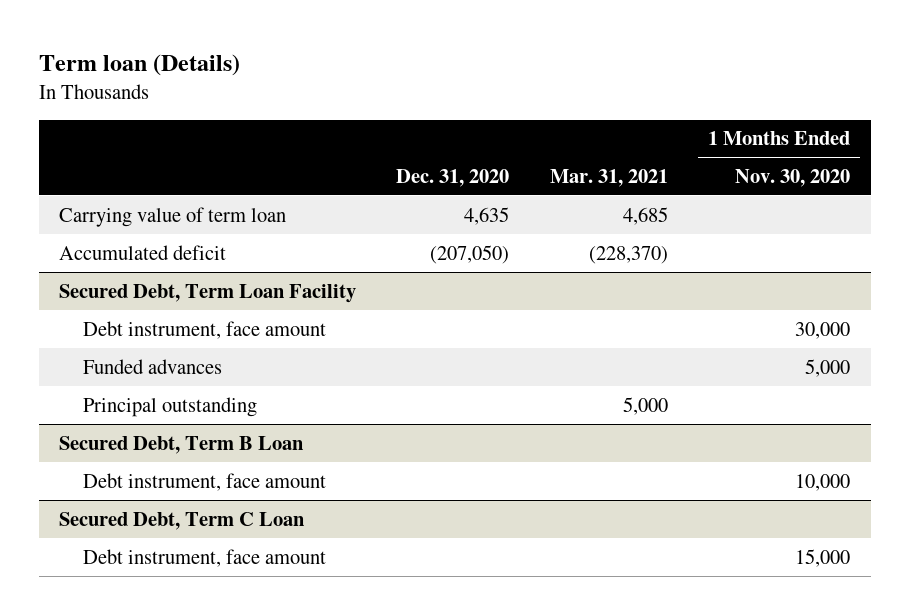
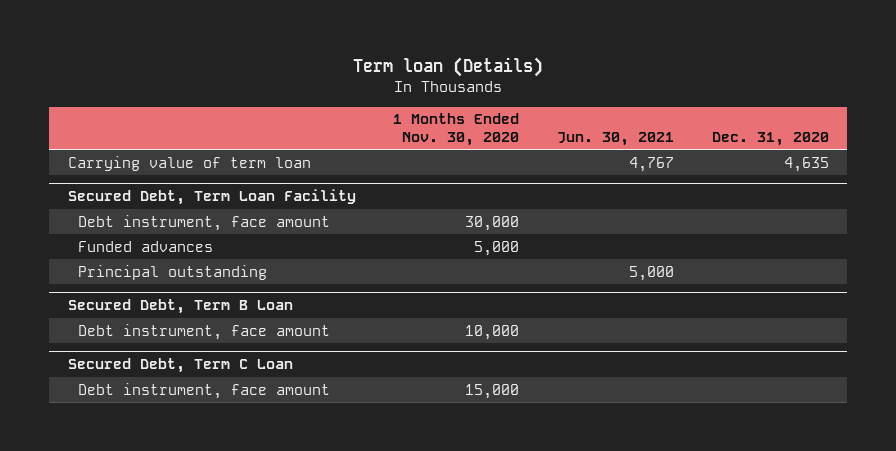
- | Dec. 31, 2020 | Mar. 31, 2021 | 1 Months Ended Nov. 30, 2020
+ | 1 Months Ended Nov. 30, 2020 | Jun. 30, 2021 | Dec. 31, 2020
- Accumulated deficit | (207,050) | (228,370) |

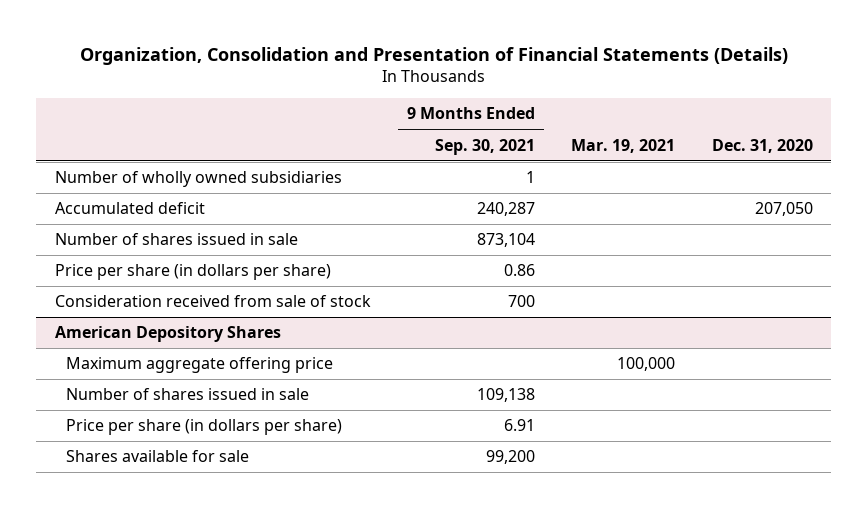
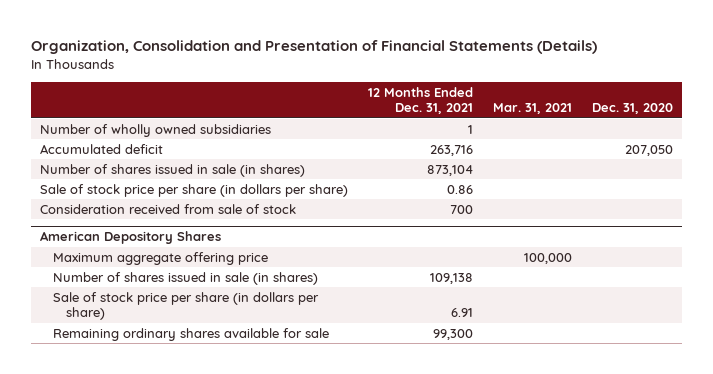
- | 9 Months Ended Sep. 30, 2021 | Mar. 19, 2021 | Dec. 31, 2020
+ | 12 Months Ended Dec. 31, 2021 | Mar. 31, 2021 | Dec. 31, 2020
- Number of shares issued in sale | 873,104 | |
- Price per share (in dollars per share) | 0.86 | |
+ Number of shares issued in sale (in shares) | 873,104 | |
+ Sale of stock price per share (in dollars per share) | 0.86 | |
@ American Depository Shares
- Number of shares issued in sale | 109,138 | |
- Price per share (in dollars per share) | 6.91 | |
- Shares available for sale | 99,200 | |
+ Number of shares issued in sale (in shares) | 109,138 | |
+ Sale of stock price per share (in dollars per share) | 6.91 | |
+ Remaining ordinary shares available for sale | 99,300 | |

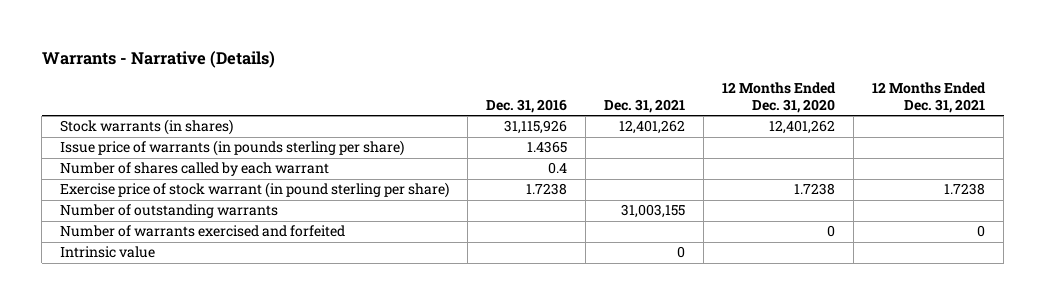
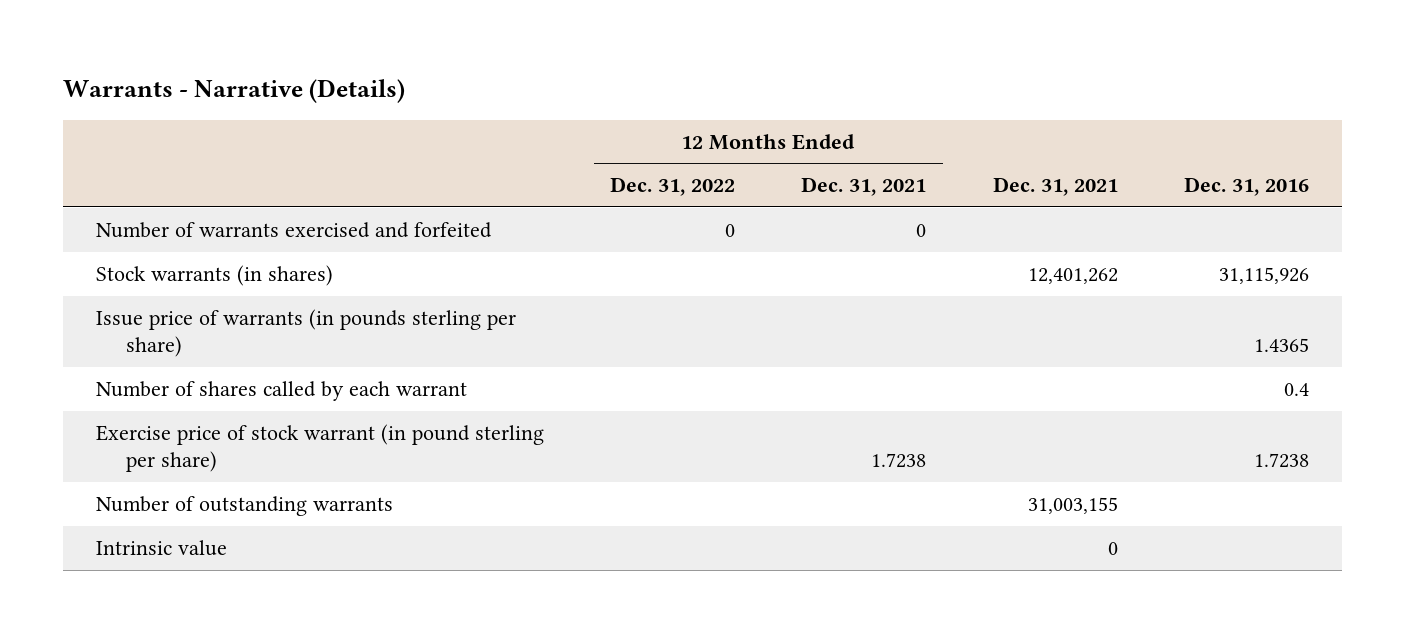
- | Dec. 31, 2016 | Dec. 31, 2021 | 12 Months Ended Dec. 31, 2020 | 12 Months Ended Dec. 31, 2021
+ | 12 Months Ended Dec. 31, 2022 | 12 Months Ended Dec. 31, 2021 | Dec. 31, 2021 | Dec. 31, 2016
moved up: Number of warrants exercised and forfeited | 0 | 0 | |

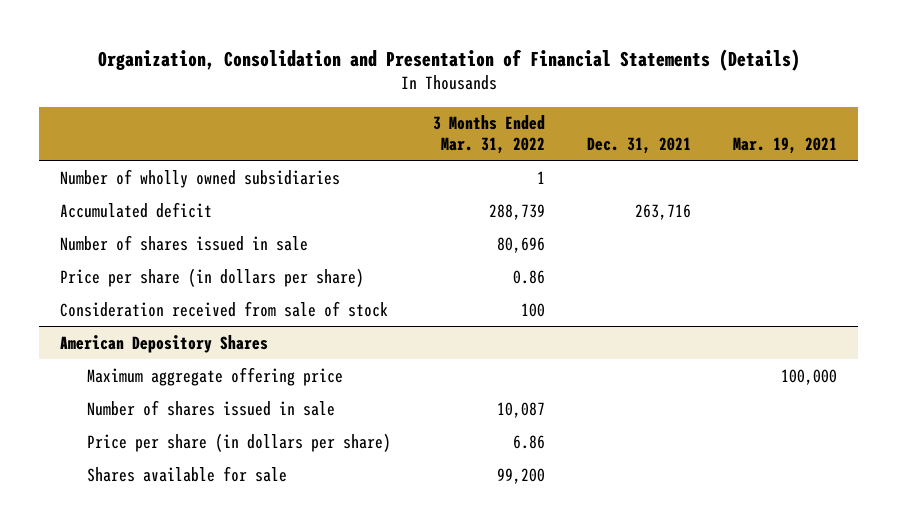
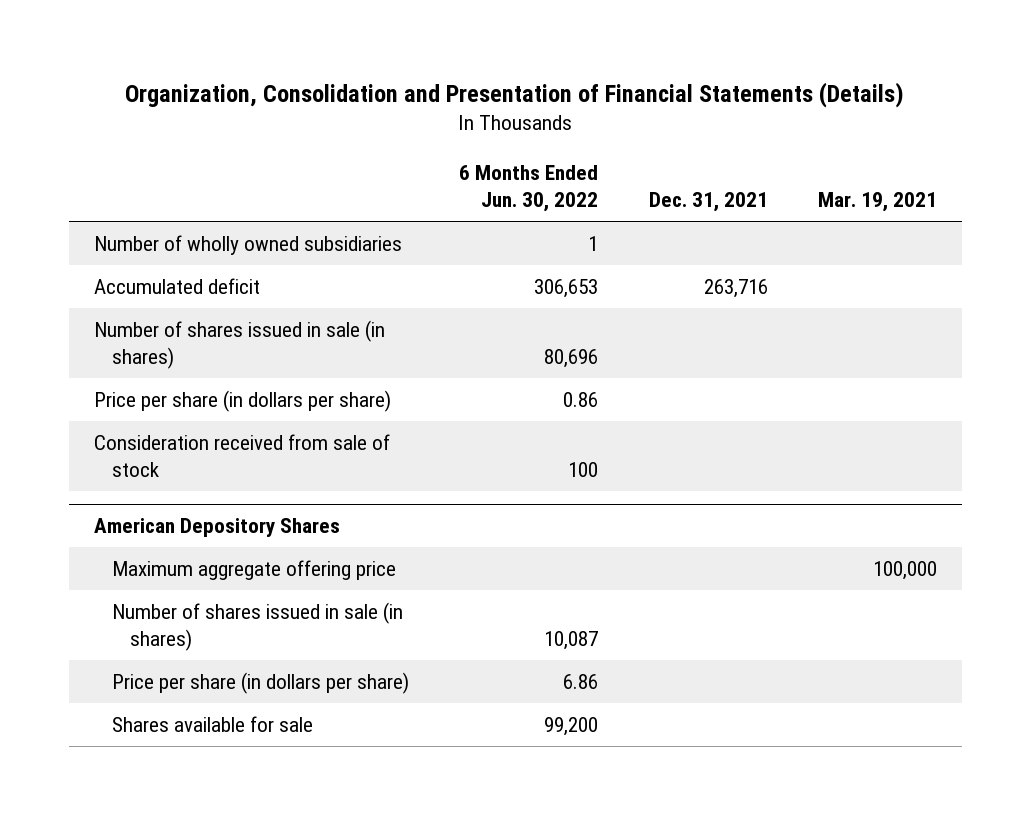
- | 3 Months Ended Mar. 31, 2022 | Dec. 31, 2021 | Mar. 19, 2021
+ | 6 Months Ended Jun. 30, 2022 | Dec. 31, 2021 | Mar. 19, 2021
- Number of shares issued in sale | 80,696 | |
+ Number of shares issued in sale (in shares) | 80,696 | |
@ American Depository Shares
- Number of shares issued in sale | 10,087 | |
+ Number of shares issued in sale (in shares) | 10,087 | |

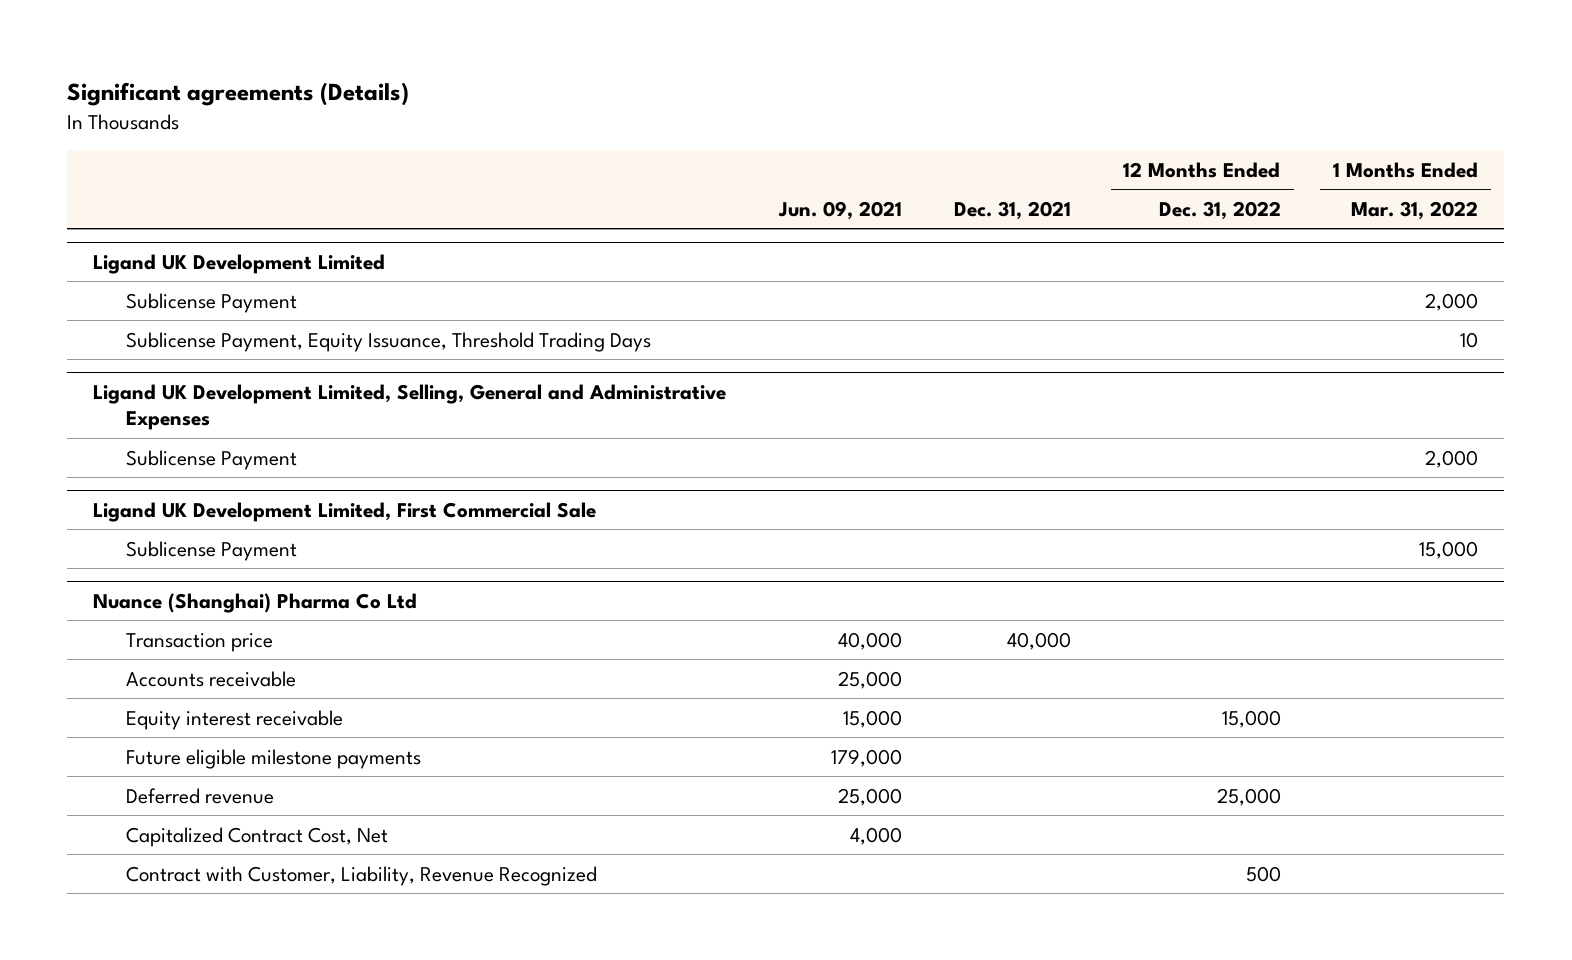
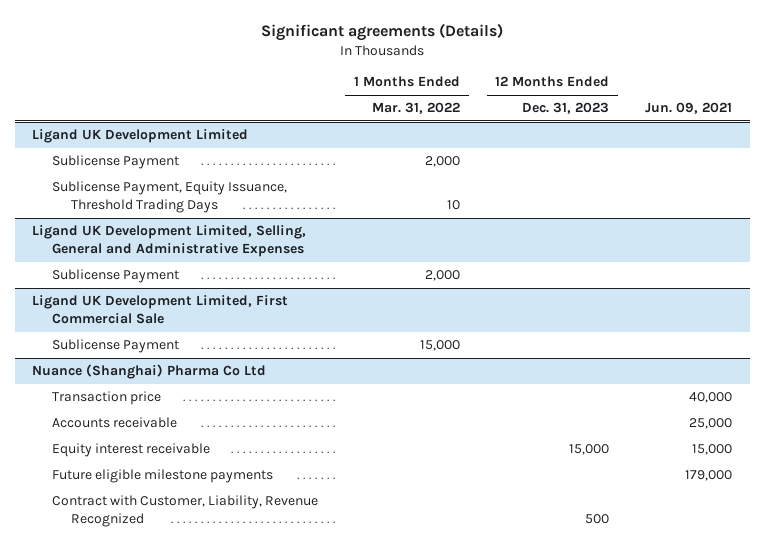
- | Jun. 09, 2021 | Dec. 31, 2021 | 12 Months Ended Dec. 31, 2022 | 1 Months Ended Mar. 31, 2022
+ | 1 Months Ended Mar. 31, 2022 | 12 Months Ended Dec. 31, 2023 | Jun. 09, 2021
@ Nuance (Shanghai) Pharma Co Ltd
- Deferred revenue | 25,000 | | 25,000 |
- Capitalized Contract Cost, Net | 4,000 | | |

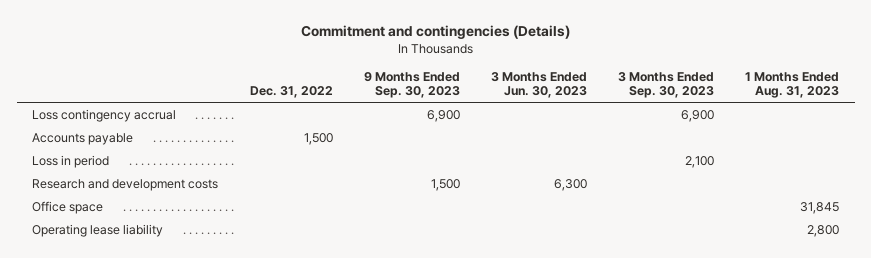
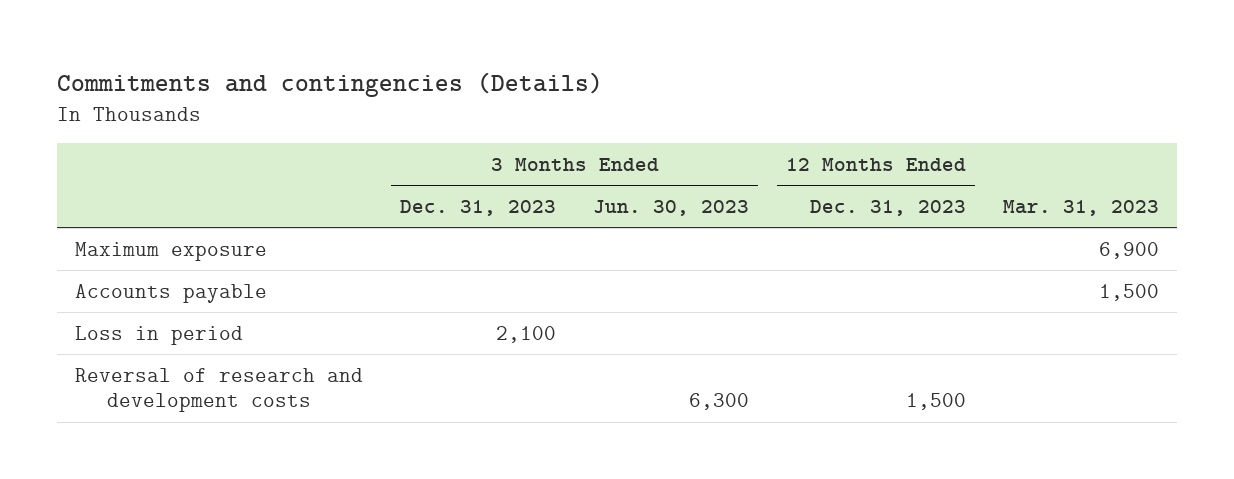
- Commitment and contingencies (Details)
+ Commitments and contingencies (Details)
- | Dec. 31, 2022 | 9 Months Ended Sep. 30, 2023 | 3 Months Ended Jun. 30, 2023 | 3 Months Ended Sep. 30, 2023 | 1 Months Ended Aug. 31, 2023
+ | 3 Months Ended Dec. 31, 2023 | 3 Months Ended Jun. 30, 2023 | 12 Months Ended Dec. 31, 2023 | Mar. 31, 2023
- Loss contingency accrual | | 6,900 | | 6,900 |
+ Maximum exposure | | | | 6,900
- Research and development costs | | 1,500 | 6,300 | |
- Office space | | | | | 31,845
- Operating lease liability | | | | | 2,800
+ Reversal of research and development costs | | 6,300 | 1,500 |

